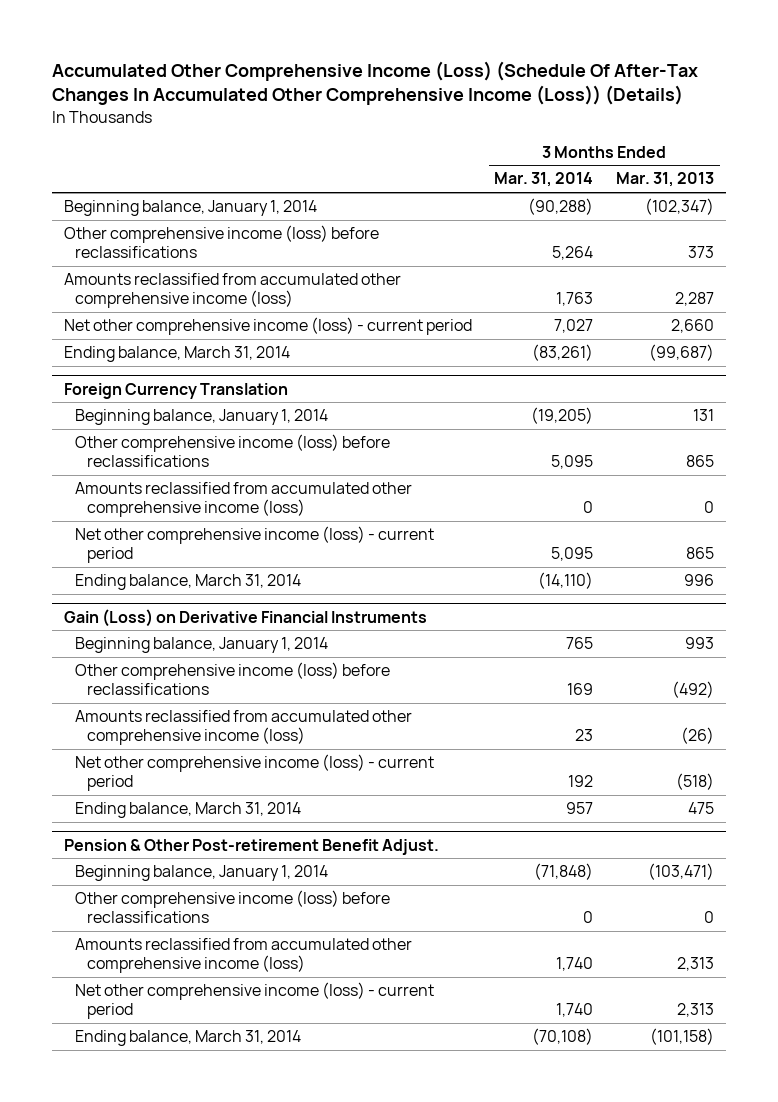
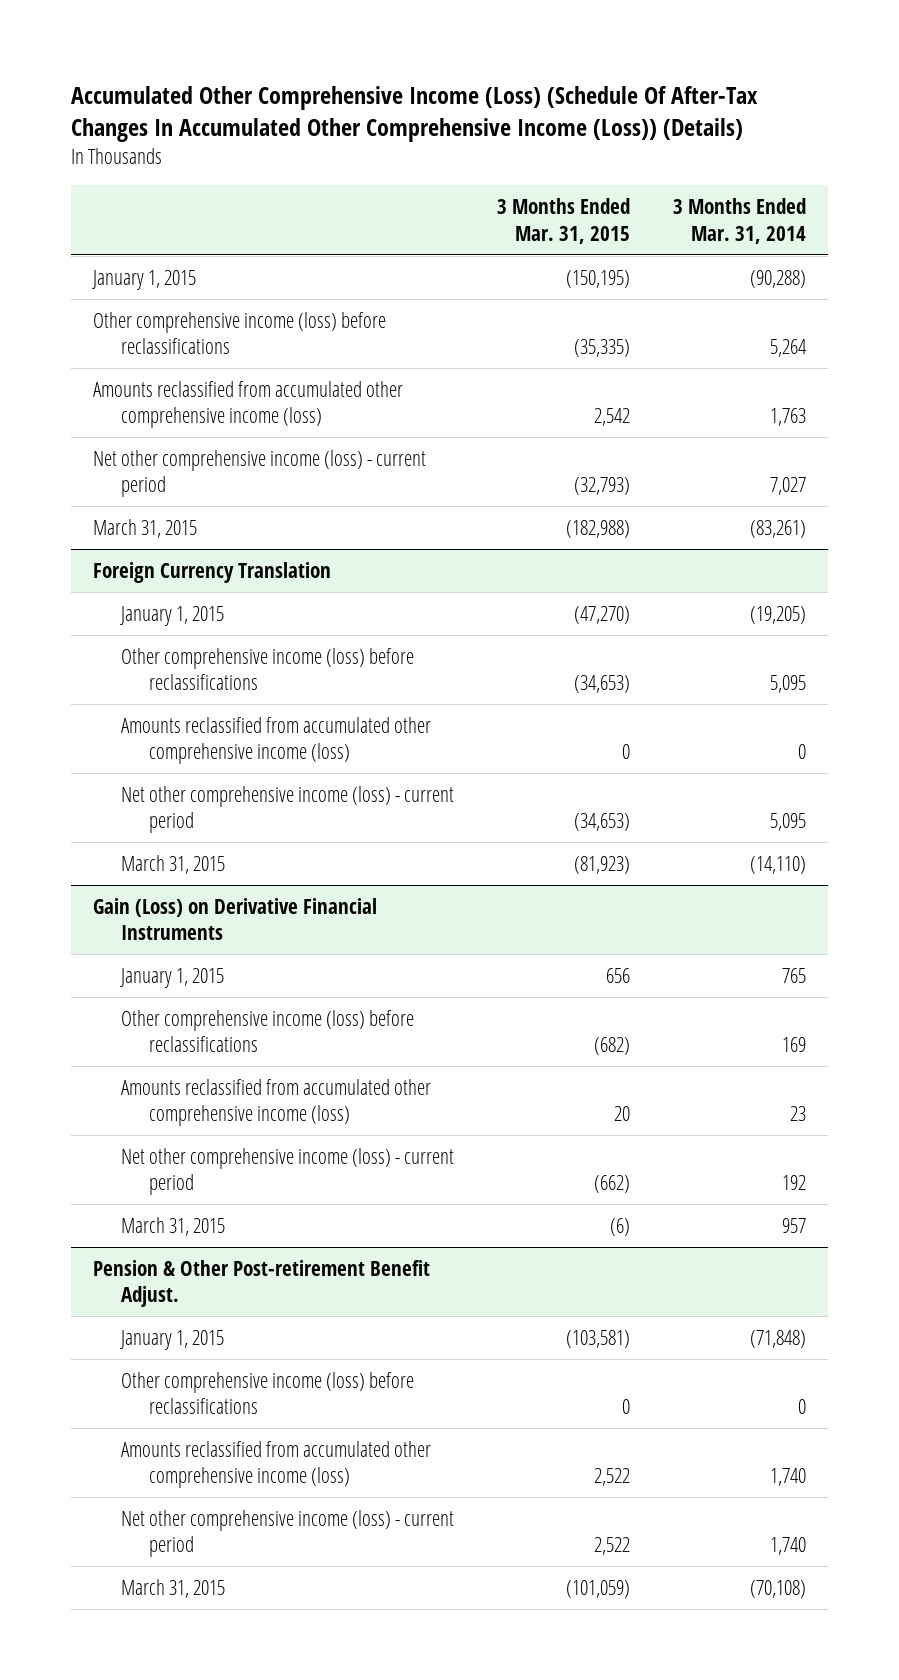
- | 3 Months Ended Mar. 31, 2014 | 3 Months Ended Mar. 31, 2013
+ | 3 Months Ended Mar. 31, 2015 | 3 Months Ended Mar. 31, 2014
- Beginning balance, January 1, 2014 | (90,288) | (102,347)
+ January 1, 2015 | (150,195) | (90,288)
- Ending balance, March 31, 2014 | (83,261) | (99,687)
+ March 31, 2015 | (182,988) | (83,261)
@ Foreign Currency Translation
- Beginning balance, January 1, 2014 | (19,205) | 131
+ January 1, 2015 | (47,270) | (19,205)
- Ending balance, March 31, 2014 | (14,110) | 996
+ March 31, 2015 | (81,923) | (14,110)
@ Gain (Loss) on Derivative Financial Instruments
- Beginning balance, January 1, 2014 | 765 | 993
+ January 1, 2015 | 656 | 765
- Ending balance, March 31, 2014 | 957 | 475
+ March 31, 2015 | (6) | 957
@ Pension & Other Post-retirement Benefit Adjust.
- Beginning balance, January 1, 2014 | (71,848) | (103,471)
+ January 1, 2015 | (103,581) | (71,848)
- Ending balance, March 31, 2014 | (70,108) | (101,158)
+ March 31, 2015 | (101,059) | (70,108)

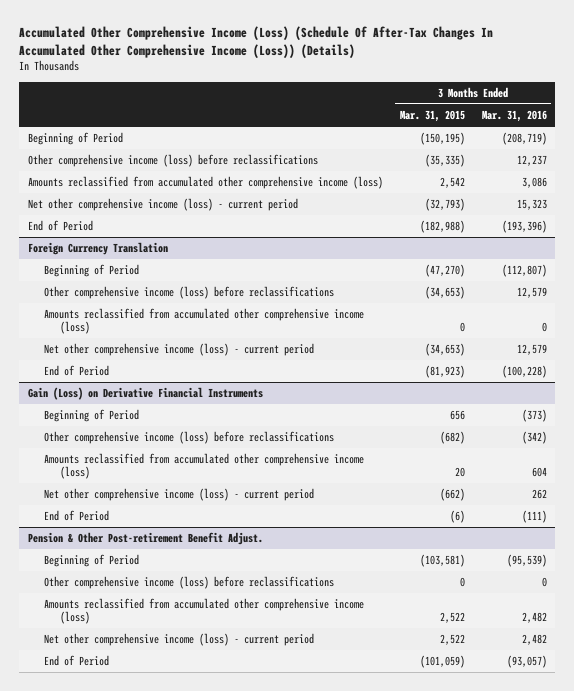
- | 3 Months Ended Mar. 31, 2015 | 3 Months Ended Mar. 31, 2014
+ | 3 Months Ended Mar. 31, 2015 | 3 Months Ended Mar. 31, 2016
- January 1, 2015 | (150,195) | (90,288)
+ Beginning of Period | (150,195) | (208,719)
- March 31, 2015 | (182,988) | (83,261)
+ End of Period | (182,988) | (193,396)
@ Foreign Currency Translation
- January 1, 2015 | (47,270) | (19,205)
+ Beginning of Period | (47,270) | (112,807)
- March 31, 2015 | (81,923) | (14,110)
+ End of Period | (81,923) | (100,228)
@ Gain (Loss) on Derivative Financial Instruments
- January 1, 2015 | 656 | 765
+ Beginning of Period | 656 | (373)
- March 31, 2015 | (6) | 957
+ End of Period | (6) | (111)
@ Pension & Other Post-retirement Benefit Adjust.
- January 1, 2015 | (103,581) | (71,848)
+ Beginning of Period | (103,581) | (95,539)
- March 31, 2015 | (101,059) | (70,108)
+ End of Period | (101,059) | (93,057)

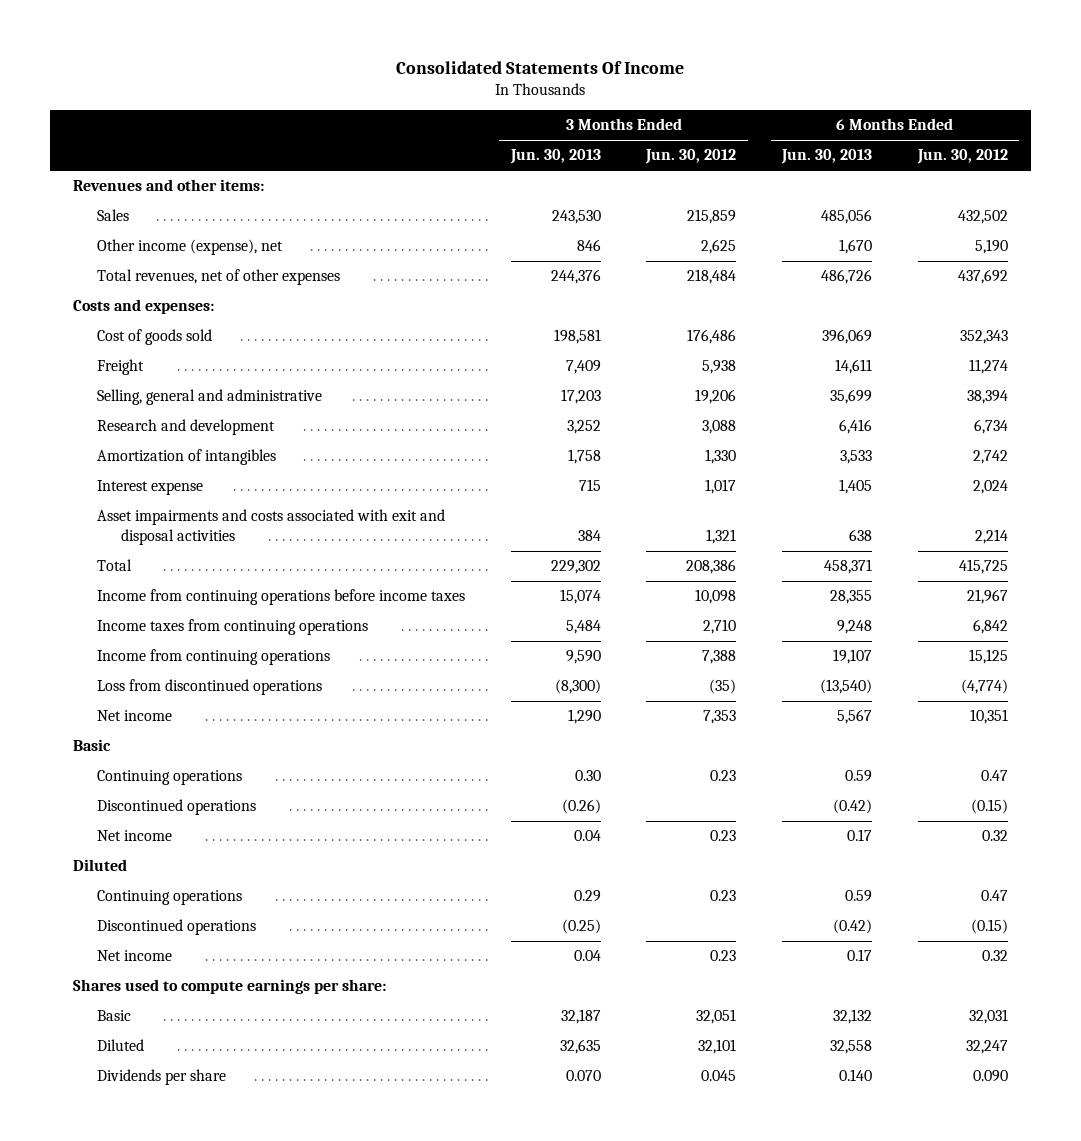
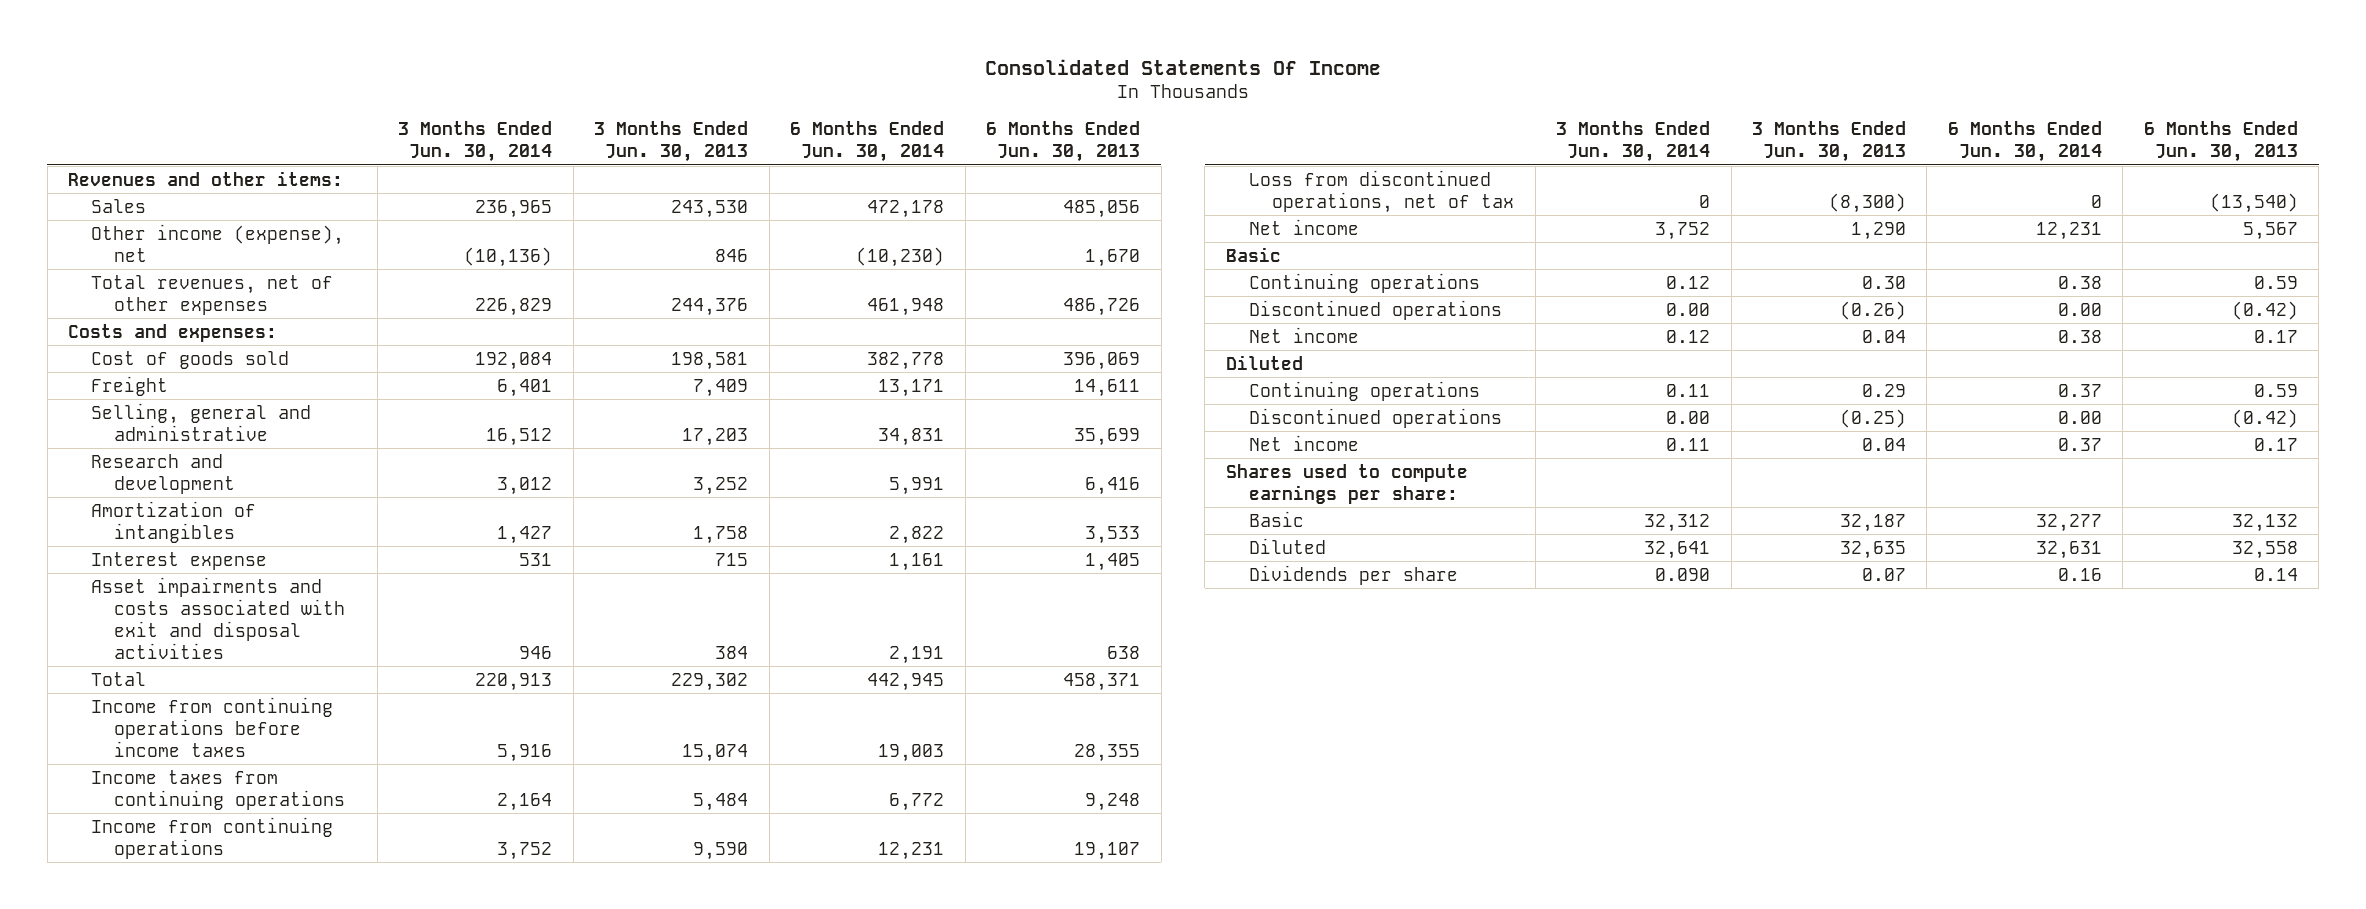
- | 3 Months Ended Jun. 30, 2013 | 3 Months Ended Jun. 30, 2012 | 6 Months Ended Jun. 30, 2013 | 6 Months Ended Jun. 30, 2012
+ | 3 Months Ended Jun. 30, 2014 | 3 Months Ended Jun. 30, 2013 | 6 Months Ended Jun. 30, 2014 | 6 Months Ended Jun. 30, 2013
- Loss from discontinued operations | (8,300) | (35) | (13,540) | (4,774)
+ Loss from discontinued operations, net of tax | 0 | (8,300) | 0 | (13,540)
- Dividends per share | 0.070 | 0.045 | 0.140 | 0.090
+ Dividends per share | 0.090 | 0.07 | 0.16 | 0.14

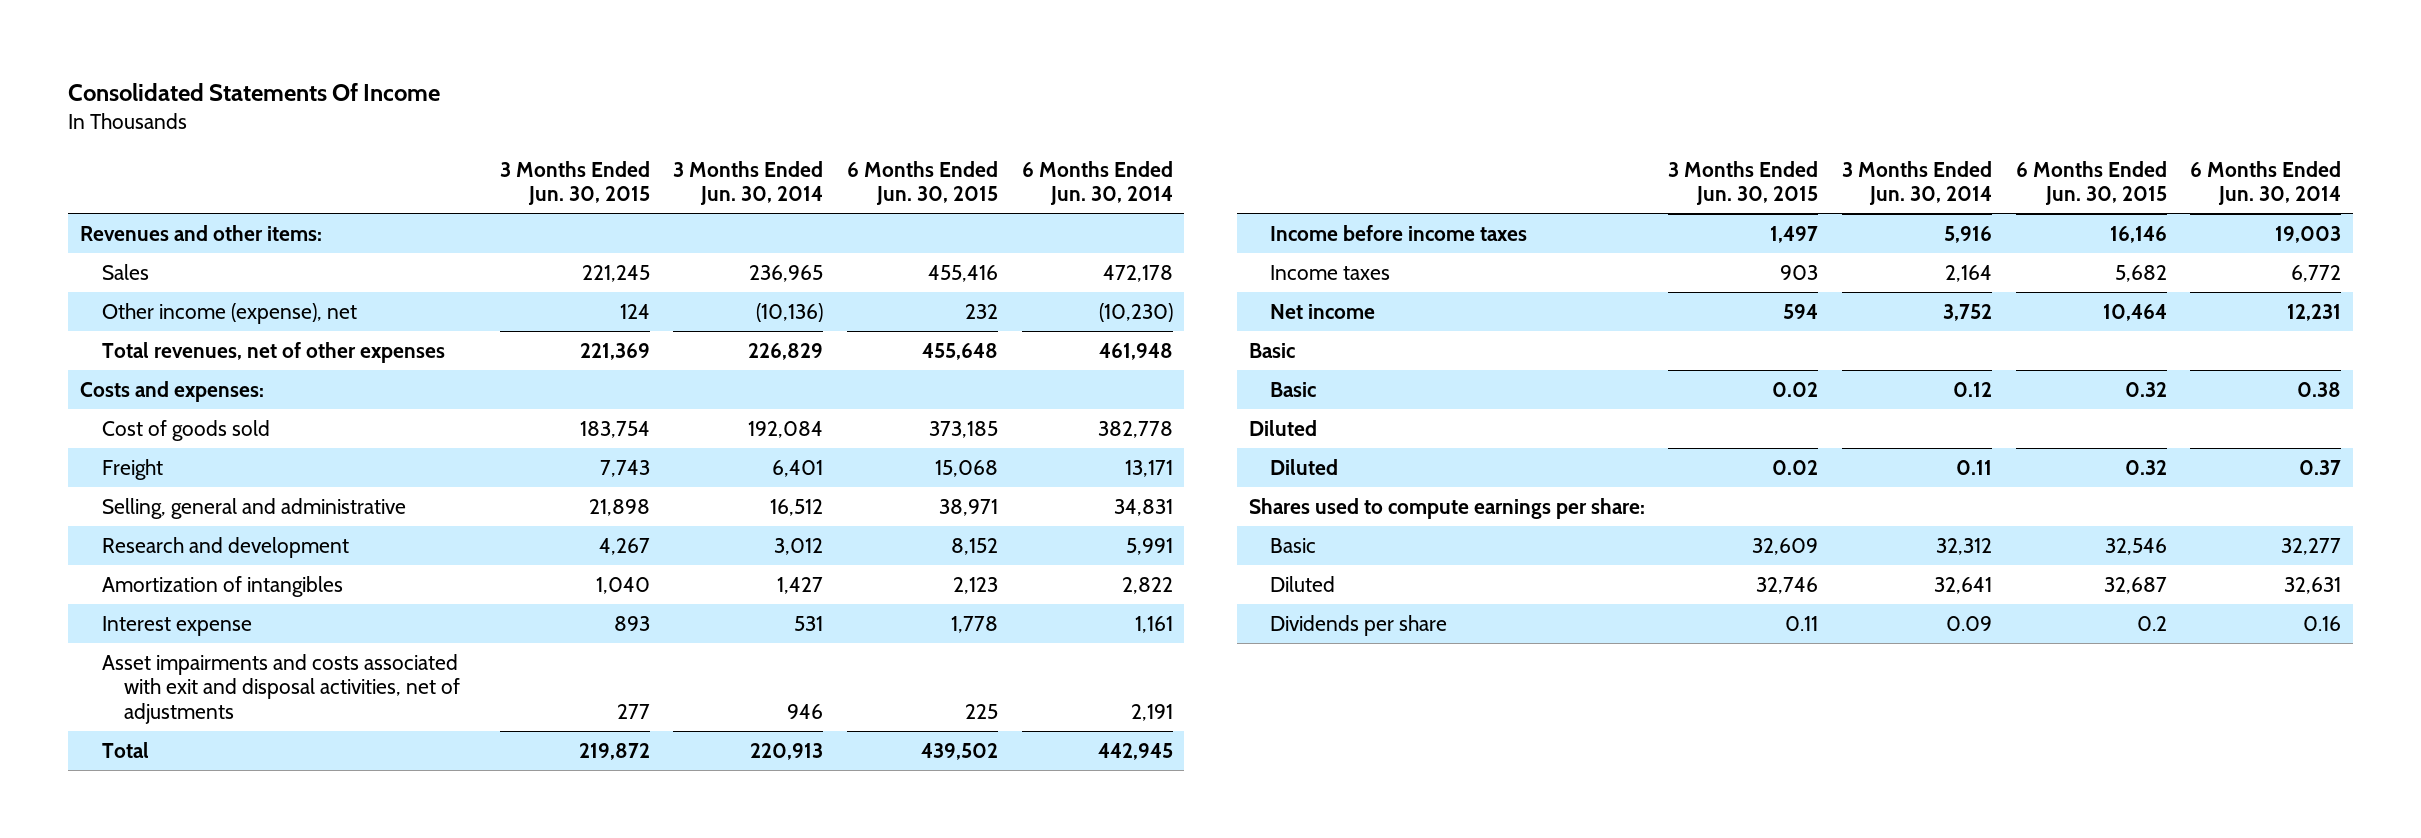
- | 3 Months Ended Jun. 30, 2014 | 3 Months Ended Jun. 30, 2013 | 6 Months Ended Jun. 30, 2014 | 6 Months Ended Jun. 30, 2013
+ | 3 Months Ended Jun. 30, 2015 | 3 Months Ended Jun. 30, 2014 | 6 Months Ended Jun. 30, 2015 | 6 Months Ended Jun. 30, 2014
- Asset impairments and costs associated with exit and disposal activities | 946 | 384 | 2,191 | 638
+ Asset impairments and costs associated with exit and disposal activities, net of adjustments | 277 | 946 | 225 | 2,191
- Income from continuing operations before income taxes | 5,916 | 15,074 | 19,003 | 28,355
- Income taxes from continuing operations | 2,164 | 5,484 | 6,772 | 9,248
- Income from continuing operations | 3,752 | 9,590 | 12,231 | 19,107
- Loss from discontinued operations, net of tax | 0 | (8,300) | 0 | (13,540)
+ Income before income taxes | 1,497 | 5,916 | 16,146 | 19,003
+ Income taxes | 903 | 2,164 | 5,682 | 6,772
- Continuing operations | 0.12 | 0.30 | 0.38 | 0.59
- Discontinued operations | 0.00 | (0.26) | 0.00 | (0.42)
- Net income | 0.12 | 0.04 | 0.38 | 0.17
+ Basic | 0.02 | 0.12 | 0.32 | 0.38
- Continuing operations | 0.11 | 0.29 | 0.37 | 0.59
- Discontinued operations | 0.00 | (0.25) | 0.00 | (0.42)
- Net income | 0.11 | 0.04 | 0.37 | 0.17
+ Diluted | 0.02 | 0.11 | 0.32 | 0.37
- Dividends per share | 0.090 | 0.07 | 0.16 | 0.14
+ Dividends per share | 0.11 | 0.09 | 0.2 | 0.16

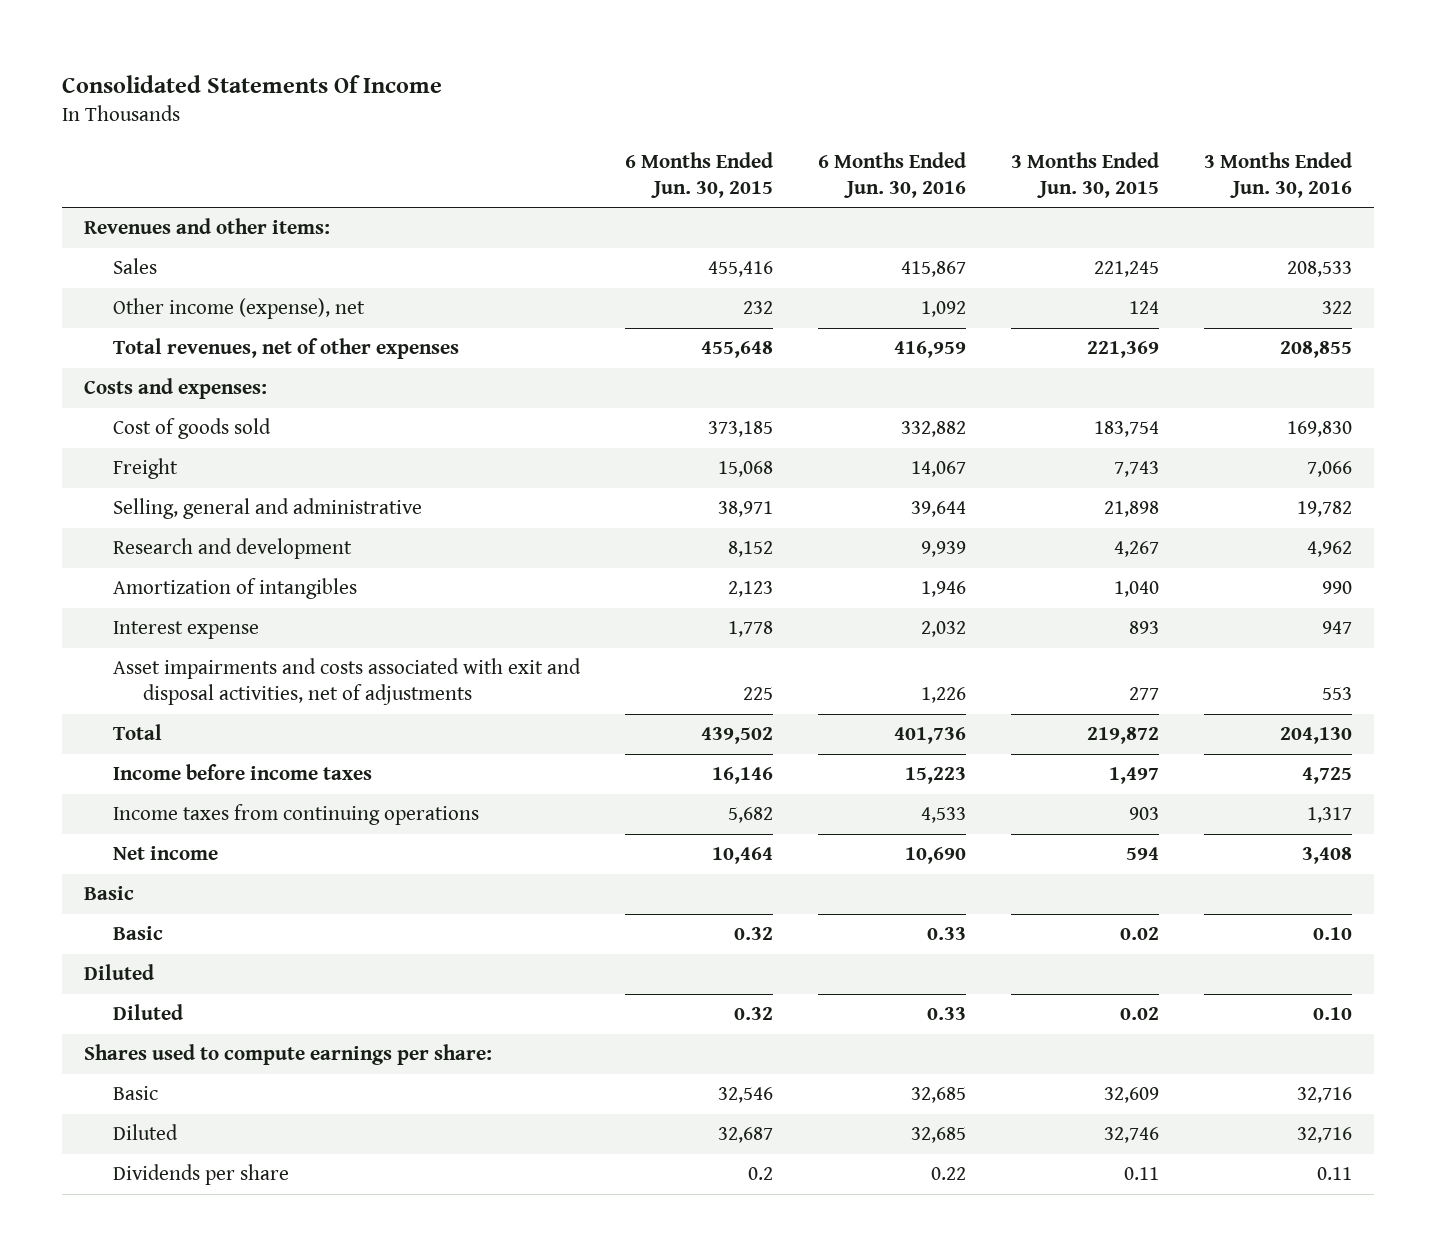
- | 3 Months Ended Jun. 30, 2015 | 3 Months Ended Jun. 30, 2014 | 6 Months Ended Jun. 30, 2015 | 6 Months Ended Jun. 30, 2014
+ | 6 Months Ended Jun. 30, 2015 | 6 Months Ended Jun. 30, 2016 | 3 Months Ended Jun. 30, 2015 | 3 Months Ended Jun. 30, 2016
- Income taxes | 903 | 2,164 | 5,682 | 6,772
+ Income taxes from continuing operations | 5,682 | 4,533 | 903 | 1,317

